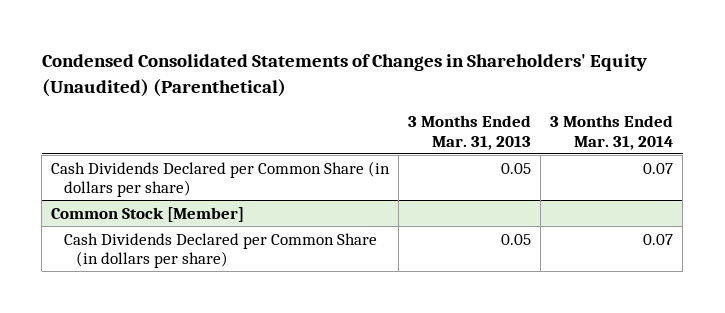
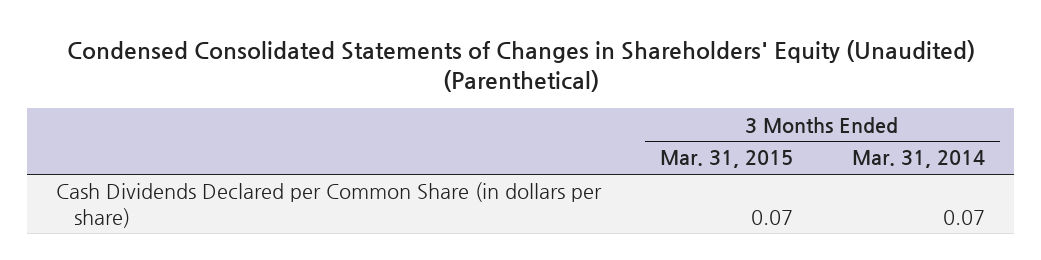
- | 3 Months Ended Mar. 31, 2013 | 3 Months Ended Mar. 31, 2014
+ | 3 Months Ended Mar. 31, 2015 | 3 Months Ended Mar. 31, 2014
- Common Stock [Member]
- Cash Dividends Declared per Common Share (in dollars per share) | 0.05 | 0.07

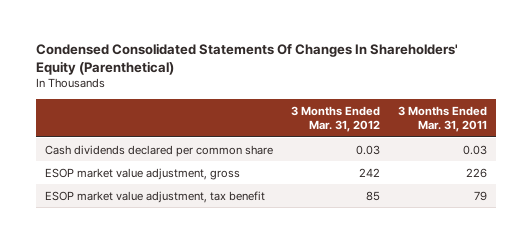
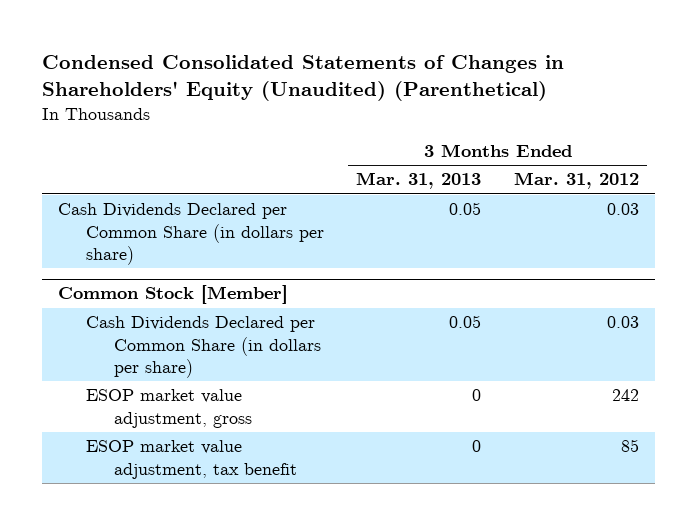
- Condensed Consolidated Statements Of Changes In Shareholders' Equity (Parenthetical)
+ Condensed Consolidated Statements of Changes in Shareholders' Equity (Unaudited) (Parenthetical)
- | 3 Months Ended Mar. 31, 2012 | 3 Months Ended Mar. 31, 2011
+ | 3 Months Ended Mar. 31, 2013 | 3 Months Ended Mar. 31, 2012
- Cash dividends declared per common share | 0.03 | 0.03
+ Cash Dividends Declared per Common Share (in dollars per share) | 0.05 | 0.03
+ Common Stock [Member]
+ Cash Dividends Declared per Common Share (in dollars per share) | 0.05 | 0.03

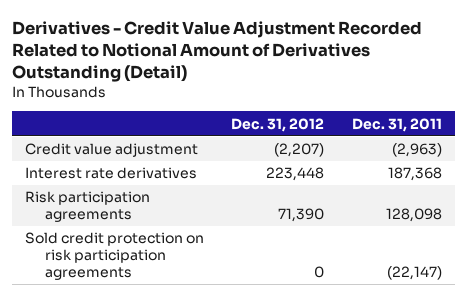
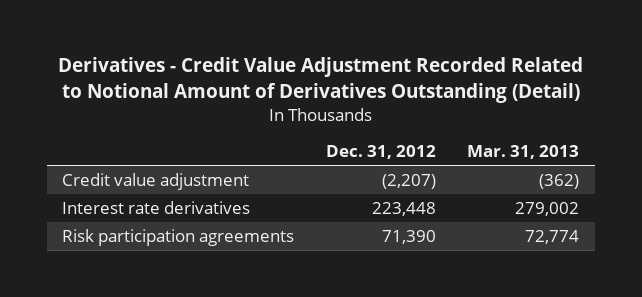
- | Dec. 31, 2012 | Dec. 31, 2011
+ | Dec. 31, 2012 | Mar. 31, 2013
- Sold credit protection on risk participation agreements | 0 | (22,147)

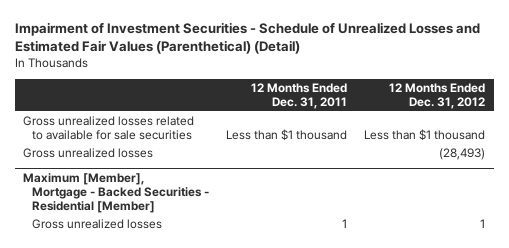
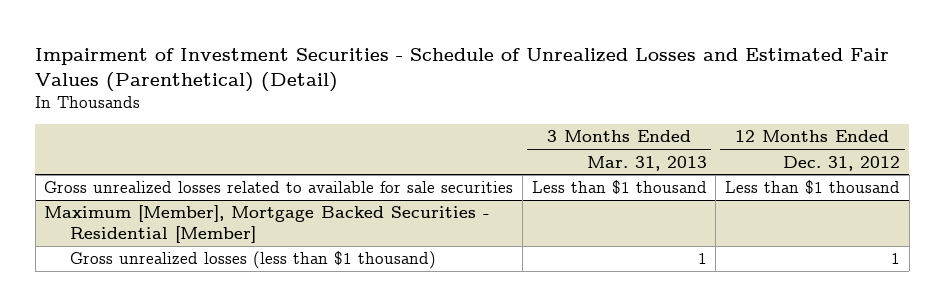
- | 12 Months Ended Dec. 31, 2011 | 12 Months Ended Dec. 31, 2012
+ | 3 Months Ended Mar. 31, 2013 | 12 Months Ended Dec. 31, 2012
- Gross unrealized losses | | (28,493)
- Maximum [Member], Mortgage - Backed Securities - Residential [Member]
- Gross unrealized losses | 1 | 1
+ Maximum [Member], Mortgage Backed Securities - Residential [Member]
+ Gross unrealized losses (less than $1 thousand) | 1 | 1

